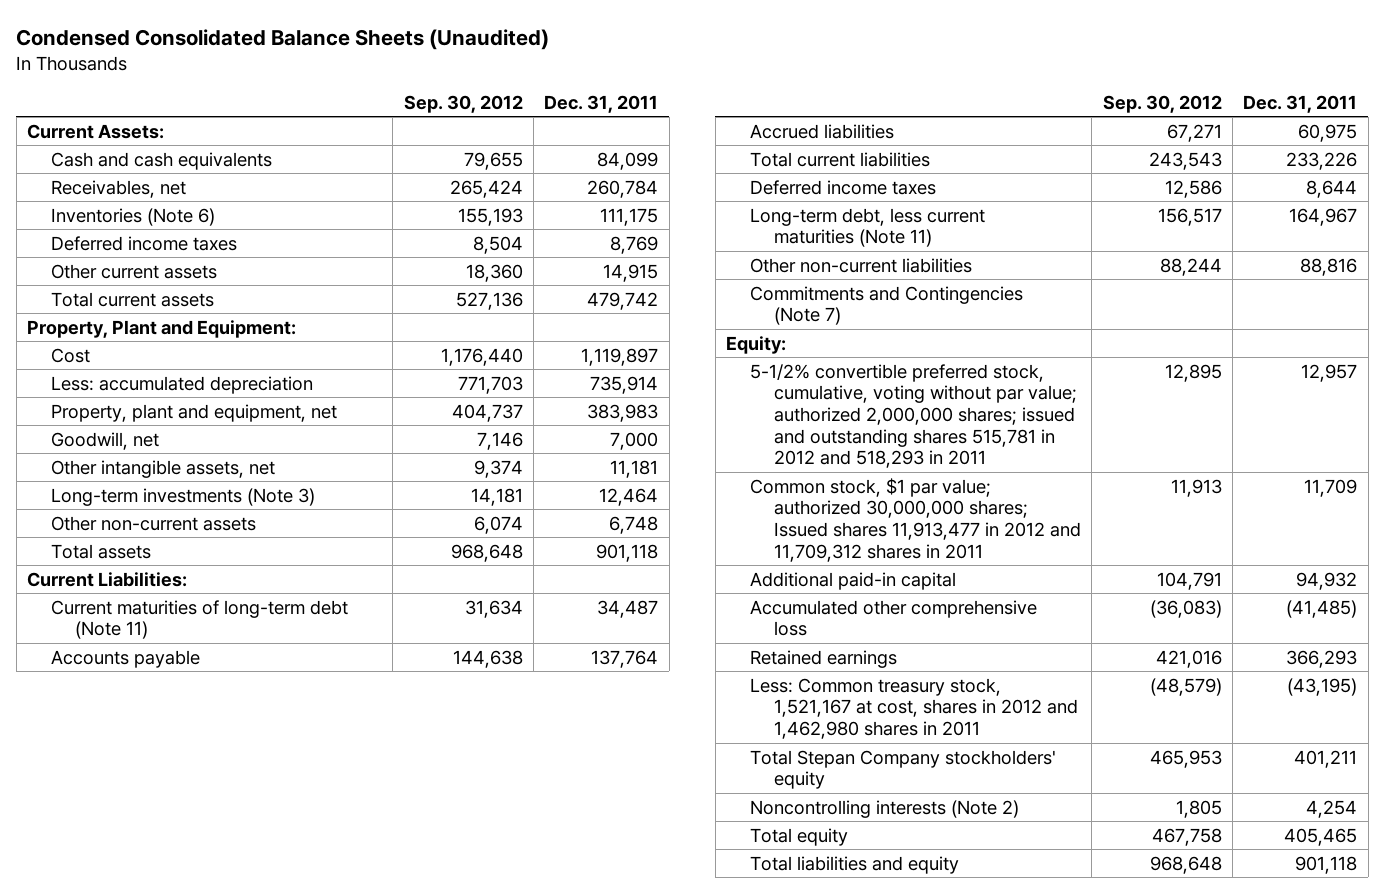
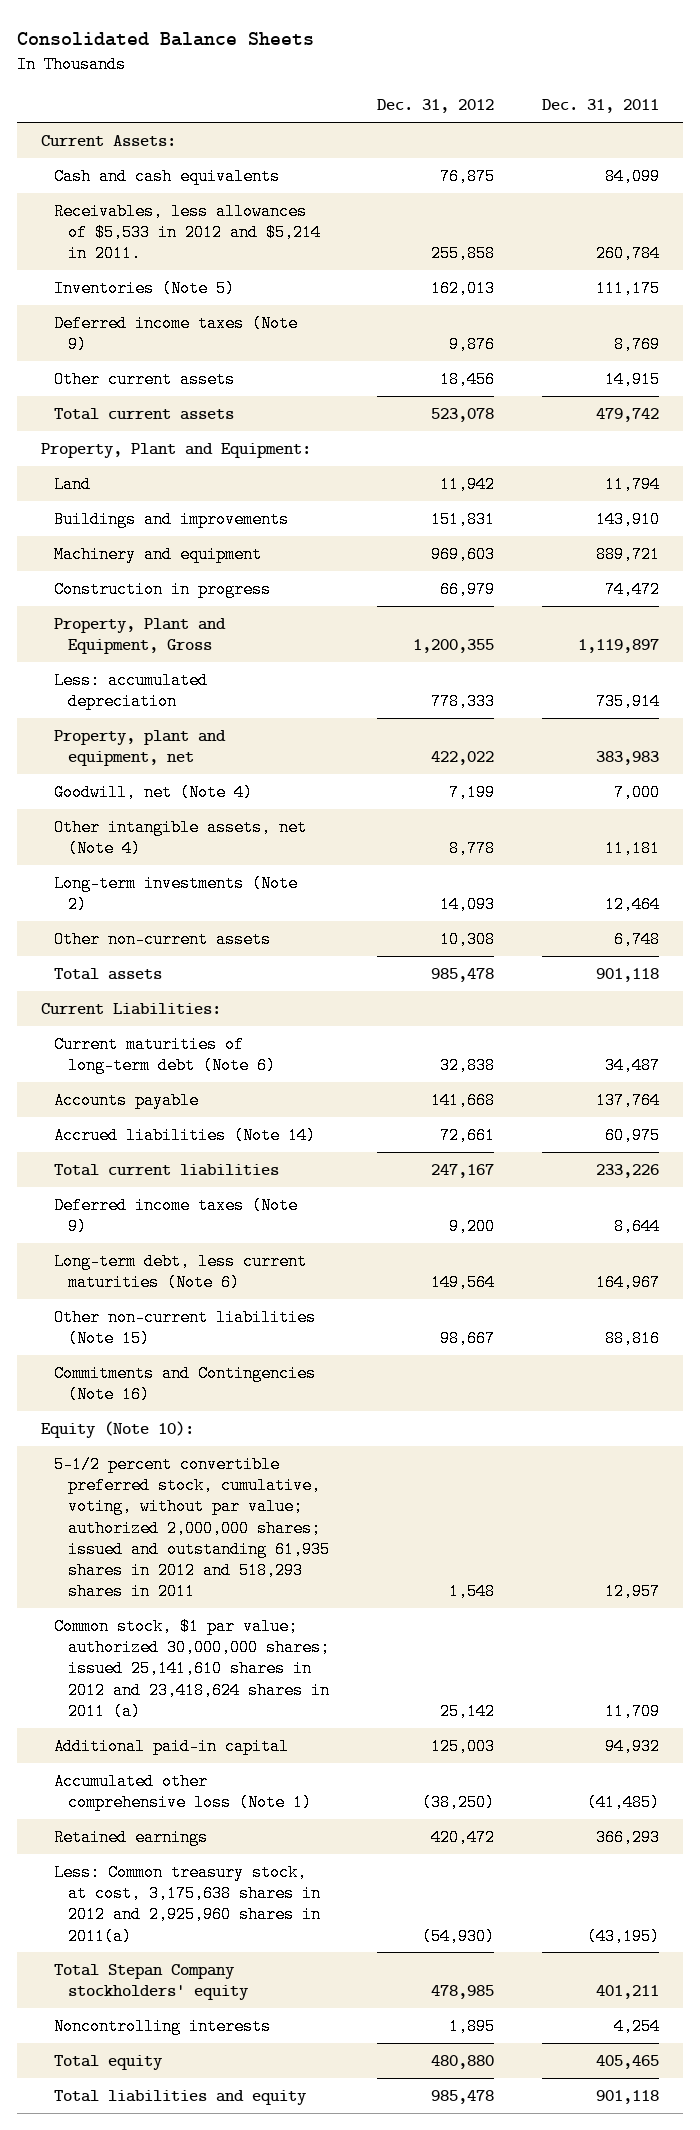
- Condensed Consolidated Balance Sheets (Unaudited)
+ Consolidated Balance Sheets
- | Sep. 30, 2012 | Dec. 31, 2011
+ | Dec. 31, 2012 | Dec. 31, 2011
- Receivables, net | 265,424 | 260,784
- Inventories (Note 6) | 155,193 | 111,175
- Deferred income taxes | 8,504 | 8,769
+ Receivables, less allowances of $5,533 in 2012 and $5,214 in 2011. | 255,858 | 260,784
+ Inventories (Note 5) | 162,013 | 111,175
+ Deferred income taxes (Note 9) | 9,876 | 8,769
- Cost | 1,176,440 | 1,119,897
+ Land | 11,942 | 11,794
+ Buildings and improvements | 151,831 | 143,910
+ Machinery and equipment | 969,603 | 889,721
+ Construction in progress | 66,979 | 74,472
+ Property, Plant and Equipment, Gross | 1,200,355 | 1,119,897
- Goodwill, net | 7,146 | 7,000
- Other intangible assets, net | 9,374 | 11,181
- Long-term investments (Note 3) | 14,181 | 12,464
+ Goodwill, net (Note 4) | 7,199 | 7,000
+ Other intangible assets, net (Note 4) | 8,778 | 11,181
+ Long-term investments (Note 2) | 14,093 | 12,464
- Current maturities of long-term debt (Note 11) | 31,634 | 34,487
+ Current maturities of long-term debt (Note 6) | 32,838 | 34,487
- Accrued liabilities | 67,271 | 60,975
+ Accrued liabilities (Note 14) | 72,661 | 60,975
- Deferred income taxes | 12,586 | 8,644
- Long-term debt, less current maturities (Note 11) | 156,517 | 164,967
- Other non-current liabilities | 88,244 | 88,816
- Commitments and Contingencies (Note 7)
- Equity:
- 5-1/2% convertible preferred stock, cumulative, voting without par value; authorized 2,000,000 shares; issued and outstanding shares 515,781 in 2012 and 518,293 in 2011 | 12,895 | 12,957
- Common stock, $1 par value; authorized 30,000,000 shares; Issued shares 11,913,477 in 2012 and 11,709,312 shares in 2011 | 11,913 | 11,709
+ Deferred income taxes (Note 9) | 9,200 | 8,644
+ Long-term debt, less current maturities (Note 6) | 149,564 | 164,967
+ Other non-current liabilities (Note 15) | 98,667 | 88,816
+ Commitments and Contingencies (Note 16)
+ Equity (Note 10):
+ 5-1/2 percent convertible preferred stock, cumulative, voting, without par value; authorized 2,000,000 shares; issued and outstanding 61,935 shares in 2012 and 518,293 shares in 2011 | 1,548 | 12,957
+ Common stock, $1 par value; authorized 30,000,000 shares; issued 25,141,610 shares in 2012 and 23,418,624 shares in 2011 (a) | 25,142 | 11,709
- Accumulated other comprehensive loss | (36,083) | (41,485)
+ Accumulated other comprehensive loss (Note 1) | (38,250) | (41,485)
- Less: Common treasury stock, 1,521,167 at cost, shares in 2012 and 1,462,980 shares in 2011 | (48,579) | (43,195)
+ Less: Common treasury stock, at cost, 3,175,638 shares in 2012 and 2,925,960 shares in 2011(a) | (54,930) | (43,195)
- Noncontrolling interests (Note 2) | 1,805 | 4,254
+ Noncontrolling interests | 1,895 | 4,254

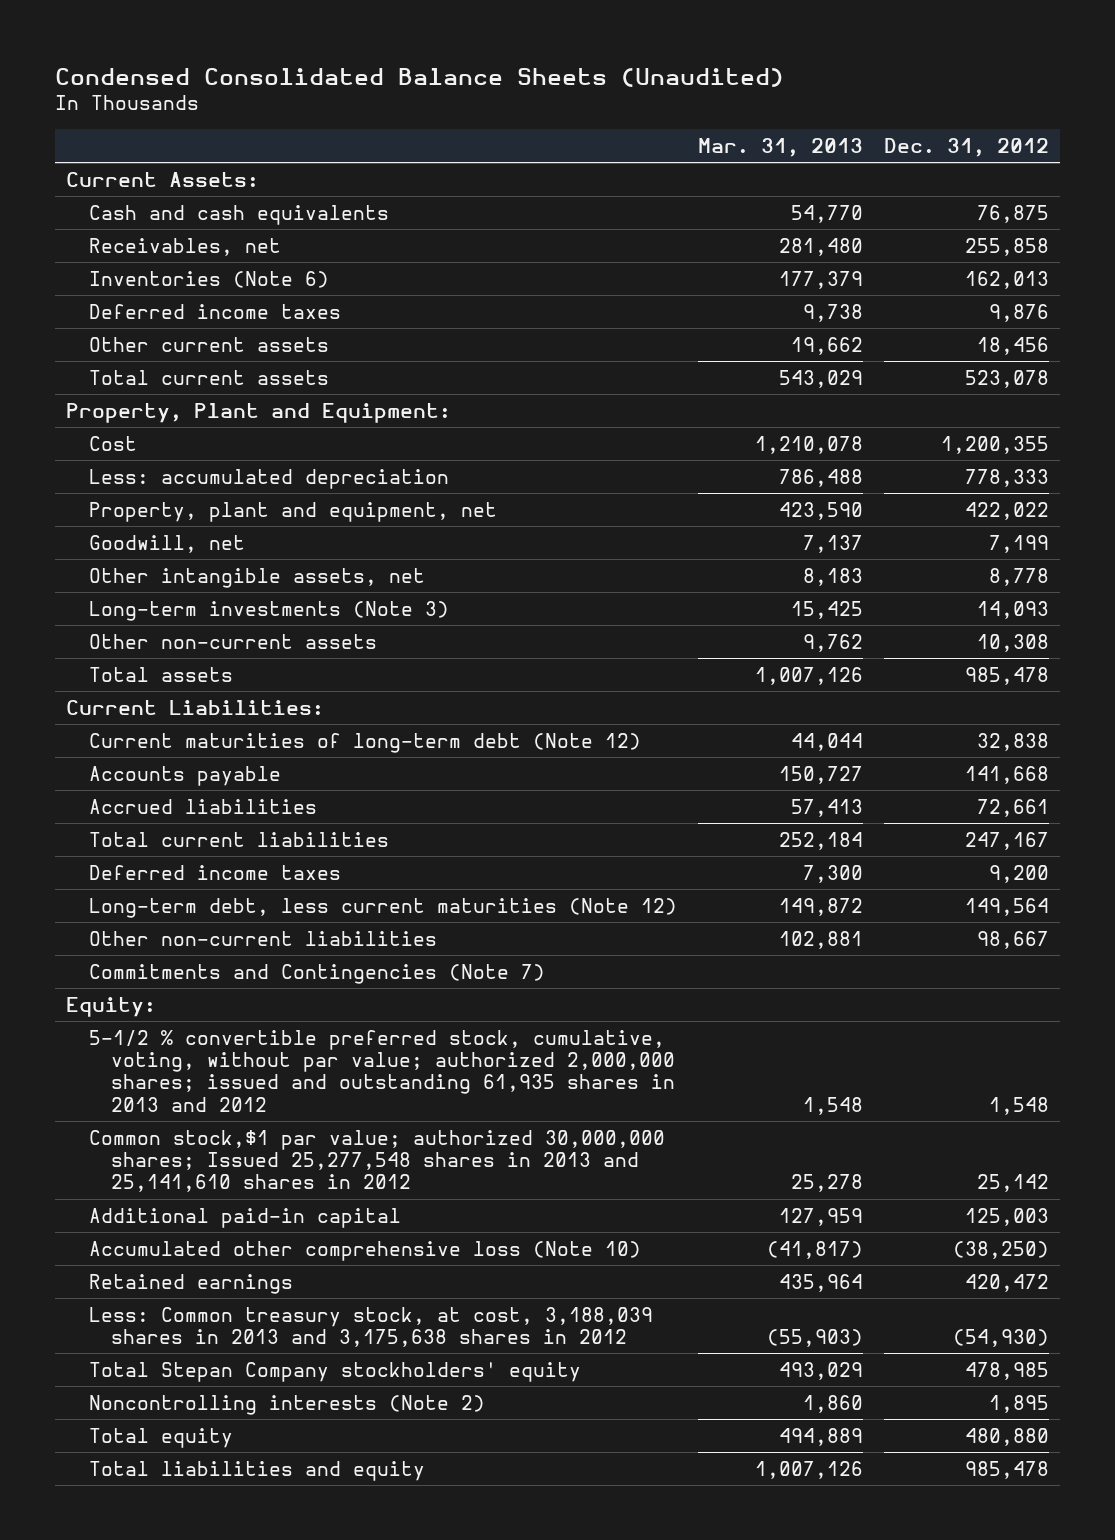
- Consolidated Balance Sheets
+ Condensed Consolidated Balance Sheets (Unaudited)
- | Dec. 31, 2012 | Dec. 31, 2011
+ | Mar. 31, 2013 | Dec. 31, 2012
- Receivables, less allowances of $5,533 in 2012 and $5,214 in 2011. | 255,858 | 260,784
- Inventories (Note 5) | 162,013 | 111,175
- Deferred income taxes (Note 9) | 9,876 | 8,769
+ Receivables, net | 281,480 | 255,858
+ Inventories (Note 6) | 177,379 | 162,013
+ Deferred income taxes | 9,738 | 9,876
- Land | 11,942 | 11,794
- Buildings and improvements | 151,831 | 143,910
- Machinery and equipment | 969,603 | 889,721
- Construction in progress | 66,979 | 74,472
- Property, Plant and Equipment, Gross | 1,200,355 | 1,119,897
+ Cost | 1,210,078 | 1,200,355
- Goodwill, net (Note 4) | 7,199 | 7,000
- Other intangible assets, net (Note 4) | 8,778 | 11,181
- Long-term investments (Note 2) | 14,093 | 12,464
+ Goodwill, net | 7,137 | 7,199
+ Other intangible assets, net | 8,183 | 8,778
+ Long-term investments (Note 3) | 15,425 | 14,093
- Current maturities of long-term debt (Note 6) | 32,838 | 34,487
+ Current maturities of long-term debt (Note 12) | 44,044 | 32,838
- Accrued liabilities (Note 14) | 72,661 | 60,975
+ Accrued liabilities | 57,413 | 72,661
- Deferred income taxes (Note 9) | 9,200 | 8,644
- Long-term debt, less current maturities (Note 6) | 149,564 | 164,967
- Other non-current liabilities (Note 15) | 98,667 | 88,816
- Commitments and Contingencies (Note 16)
- Equity (Note 10):
- 5-1/2 percent convertible preferred stock, cumulative, voting, without par value; authorized 2,000,000 shares; issued and outstanding 61,935 shares in 2012 and 518,293 shares in 2011 | 1,548 | 12,957
- Common stock, $1 par value; authorized 30,000,000 shares; issued 25,141,610 shares in 2012 and 23,418,624 shares in 2011 (a) | 25,142 | 11,709
+ Deferred income taxes | 7,300 | 9,200
+ Long-term debt, less current maturities (Note 12) | 149,872 | 149,564
+ Other non-current liabilities | 102,881 | 98,667
+ Commitments and Contingencies (Note 7)
+ Equity:
+ 5-1/2 % convertible preferred stock, cumulative, voting, without par value; authorized 2,000,000 shares; issued and outstanding 61,935 shares in 2013 and 2012 | 1,548 | 1,548
+ Common stock,$1 par value; authorized 30,000,000 shares; Issued 25,277,548 shares in 2013 and 25,141,610 shares in 2012 | 25,278 | 25,142
- Accumulated other comprehensive loss (Note 1) | (38,250) | (41,485)
+ Accumulated other comprehensive loss (Note 10) | (41,817) | (38,250)
- Less: Common treasury stock, at cost, 3,175,638 shares in 2012 and 2,925,960 shares in 2011(a) | (54,930) | (43,195)
+ Less: Common treasury stock, at cost, 3,188,039 shares in 2013 and 3,175,638 shares in 2012 | (55,903) | (54,930)
- Noncontrolling interests | 1,895 | 4,254
+ Noncontrolling interests (Note 2) | 1,860 | 1,895

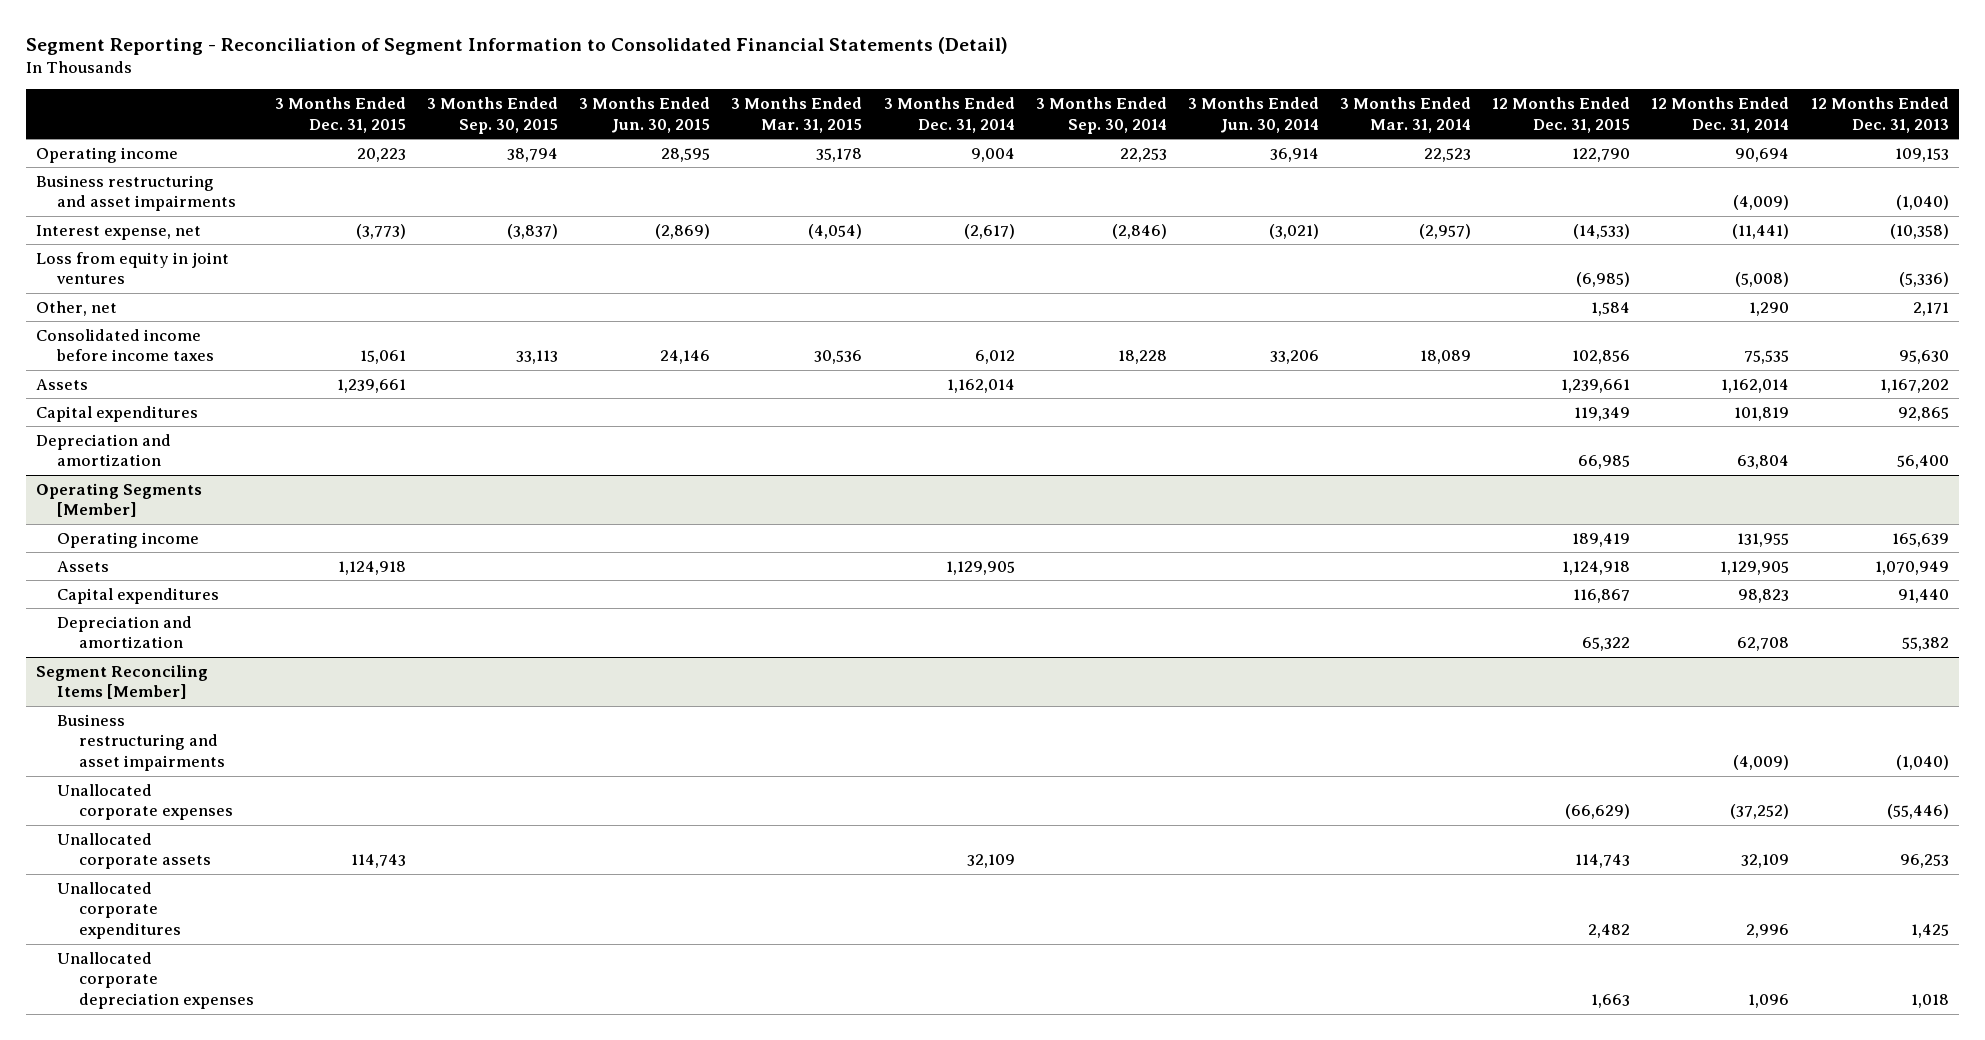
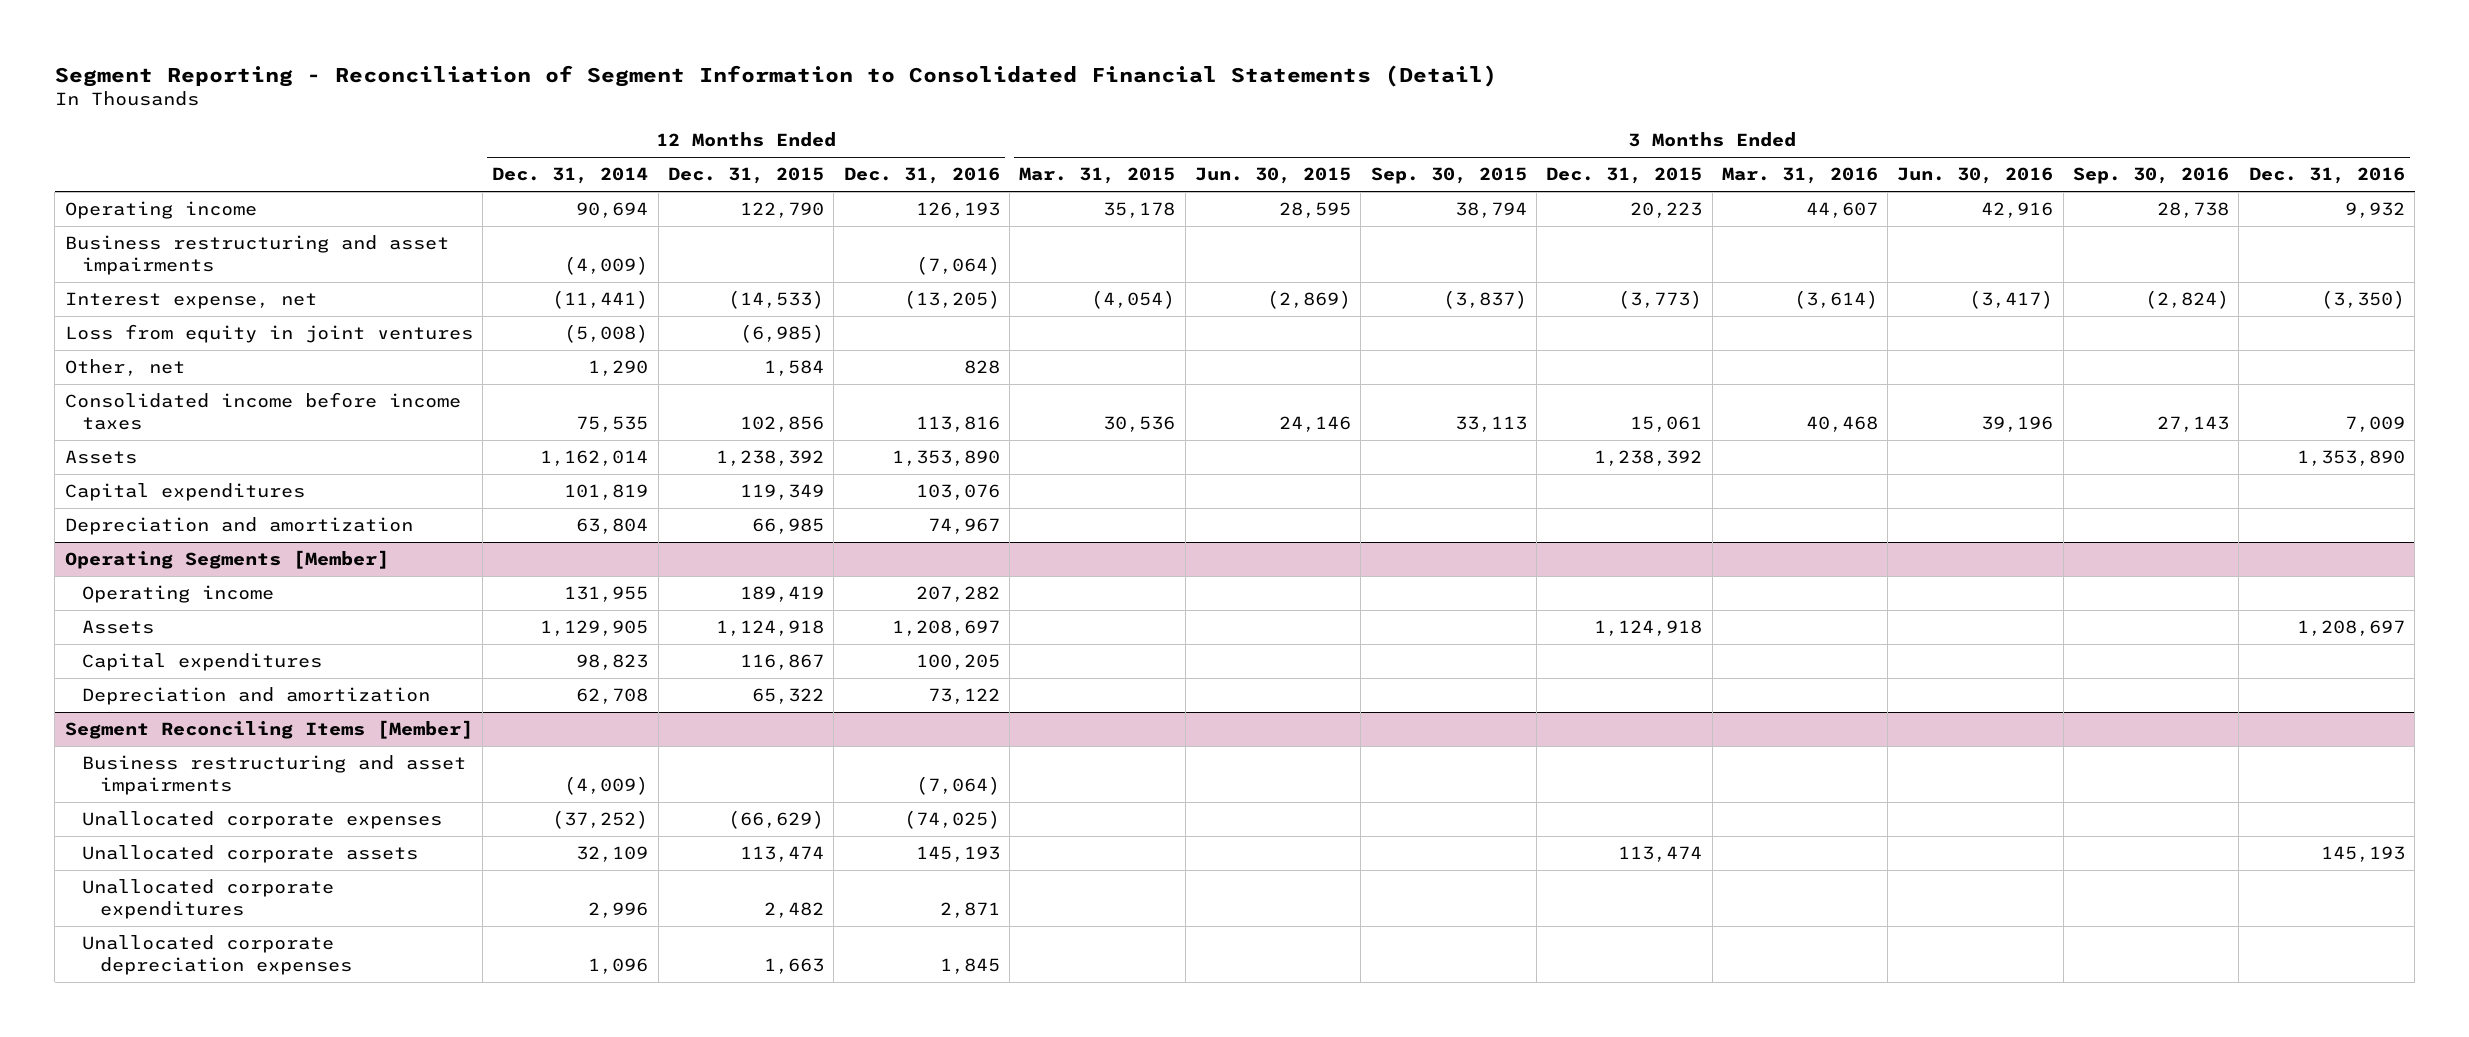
- | 3 Months Ended Dec. 31, 2015 | 3 Months Ended Sep. 30, 2015 | 3 Months Ended Jun. 30, 2015 | 3 Months Ended Mar. 31, 2015 | 3 Months Ended Dec. 31, 2014 | 3 Months Ended Sep. 30, 2014 | 3 Months Ended Jun. 30, 2014 | 3 Months Ended Mar. 31, 2014 | 12 Months Ended Dec. 31, 2015 | 12 Months Ended Dec. 31, 2014 | 12 Months Ended Dec. 31, 2013
+ | 12 Months Ended Dec. 31, 2014 | 12 Months Ended Dec. 31, 2015 | 12 Months Ended Dec. 31, 2016 | 3 Months Ended Mar. 31, 2015 | 3 Months Ended Jun. 30, 2015 | 3 Months Ended Sep. 30, 2015 | 3 Months Ended Dec. 31, 2015 | 3 Months Ended Mar. 31, 2016 | 3 Months Ended Jun. 30, 2016 | 3 Months Ended Sep. 30, 2016 | 3 Months Ended Dec. 31, 2016
- Assets | 1,239,661 | | | | 1,162,014 | | | | 1,239,661 | 1,162,014 | 1,167,202
+ Assets | 1,162,014 | 1,238,392 | 1,353,890 | | | | 1,238,392 | | | | 1,353,890
@ Segment Reconciling Items [Member]
- Unallocated corporate assets | 114,743 | | | | 32,109 | | | | 114,743 | 32,109 | 96,253
+ Unallocated corporate assets | 32,109 | 113,474 | 145,193 | | | | 113,474 | | | | 145,193

